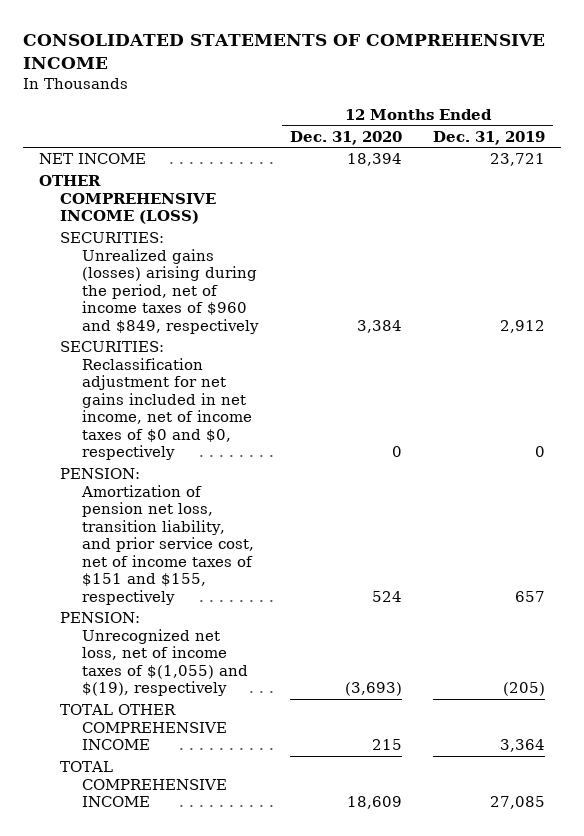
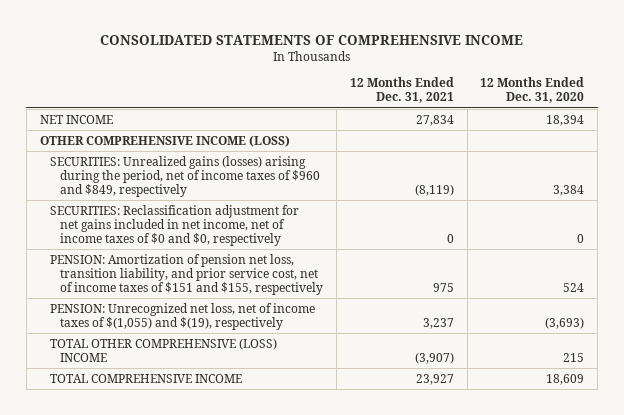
- | 12 Months Ended Dec. 31, 2020 | 12 Months Ended Dec. 31, 2019
+ | 12 Months Ended Dec. 31, 2021 | 12 Months Ended Dec. 31, 2020
- TOTAL OTHER COMPREHENSIVE INCOME | 215 | 3,364
+ TOTAL OTHER COMPREHENSIVE (LOSS) INCOME | (3,907) | 215

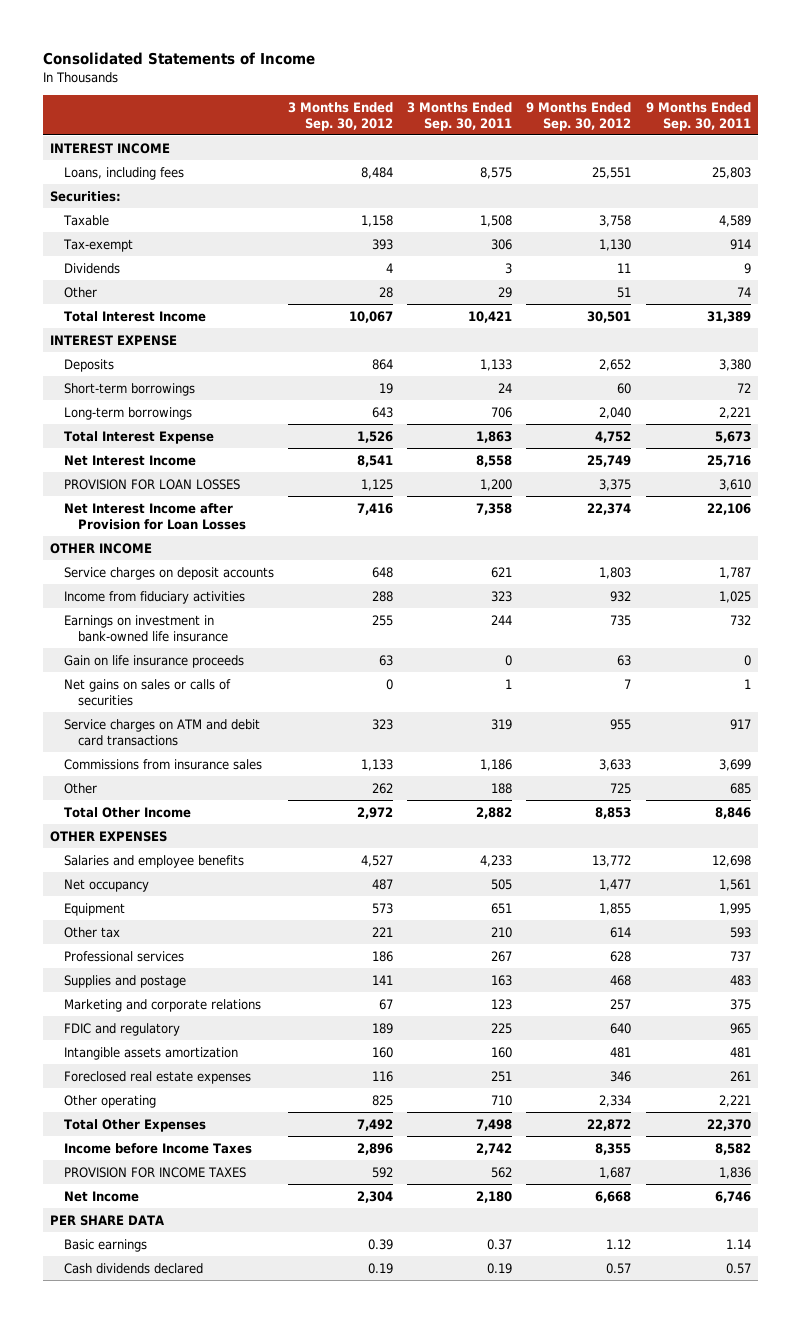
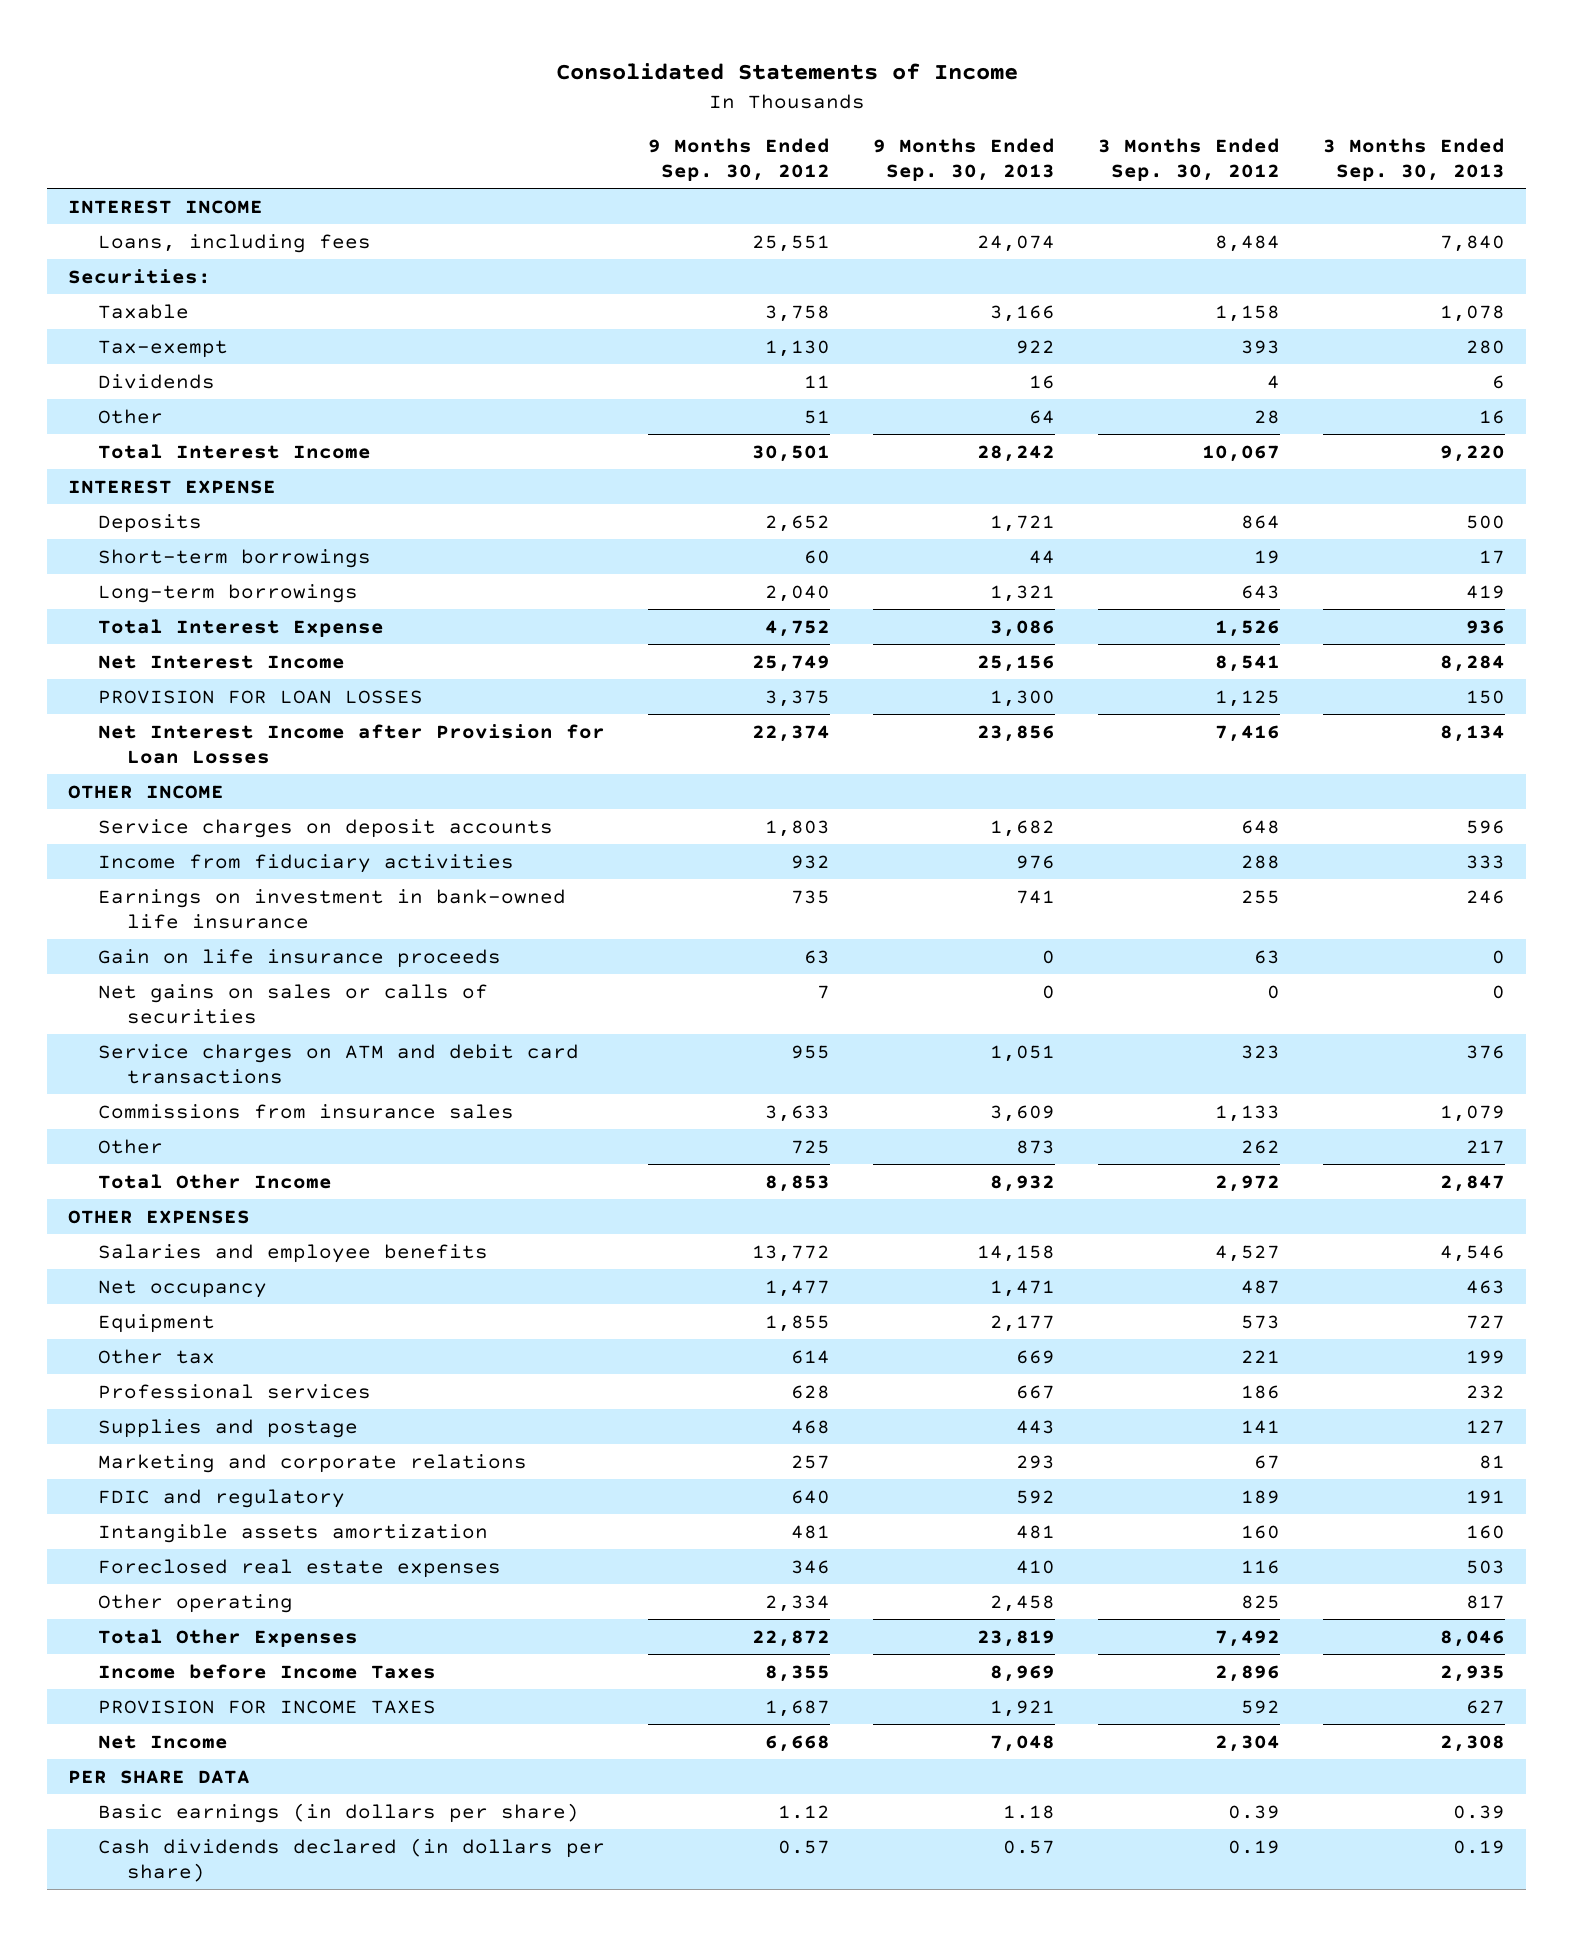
- | 3 Months Ended Sep. 30, 2012 | 3 Months Ended Sep. 30, 2011 | 9 Months Ended Sep. 30, 2012 | 9 Months Ended Sep. 30, 2011
+ | 9 Months Ended Sep. 30, 2012 | 9 Months Ended Sep. 30, 2013 | 3 Months Ended Sep. 30, 2012 | 3 Months Ended Sep. 30, 2013
- Basic earnings | 0.39 | 0.37 | 1.12 | 1.14
- Cash dividends declared | 0.19 | 0.19 | 0.57 | 0.57
+ Basic earnings (in dollars per share) | 1.12 | 1.18 | 0.39 | 0.39
+ Cash dividends declared (in dollars per share) | 0.57 | 0.57 | 0.19 | 0.19

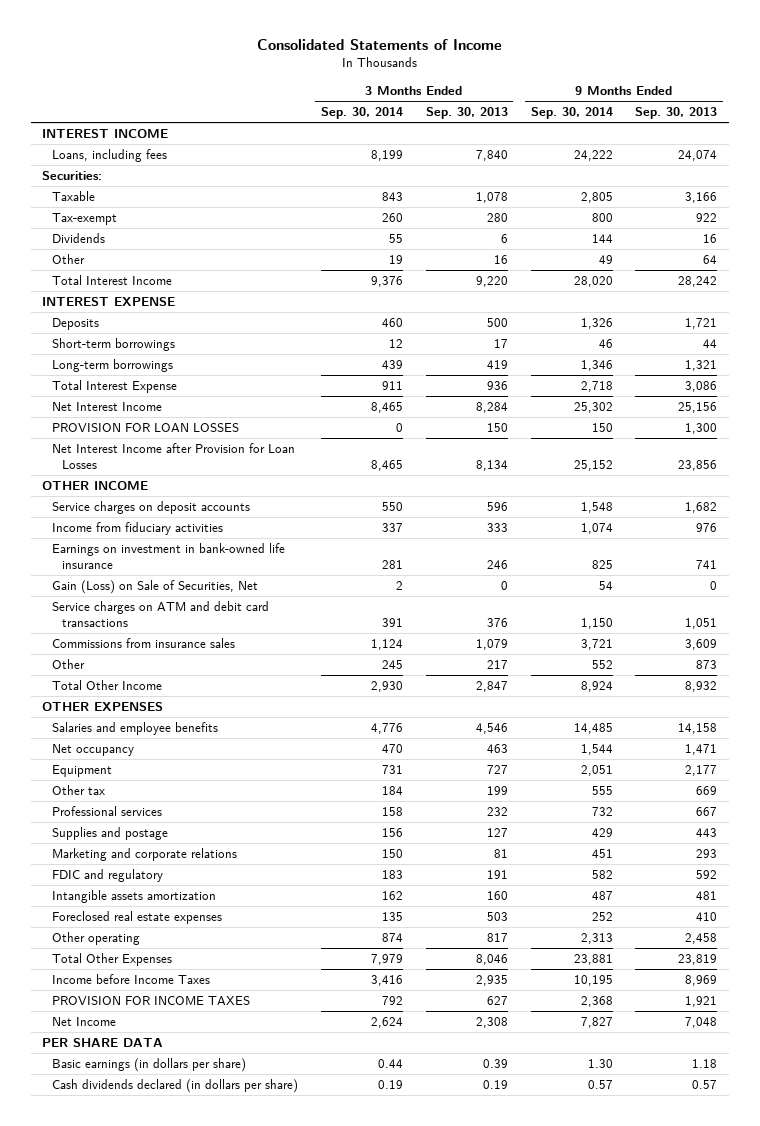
- | 9 Months Ended Sep. 30, 2012 | 9 Months Ended Sep. 30, 2013 | 3 Months Ended Sep. 30, 2012 | 3 Months Ended Sep. 30, 2013
+ | 3 Months Ended Sep. 30, 2014 | 3 Months Ended Sep. 30, 2013 | 9 Months Ended Sep. 30, 2014 | 9 Months Ended Sep. 30, 2013
- Gain on life insurance proceeds | 63 | 0 | 63 | 0
- Net gains on sales or calls of securities | 7 | 0 | 0 | 0
+ Gain (Loss) on Sale of Securities, Net | 2 | 0 | 54 | 0

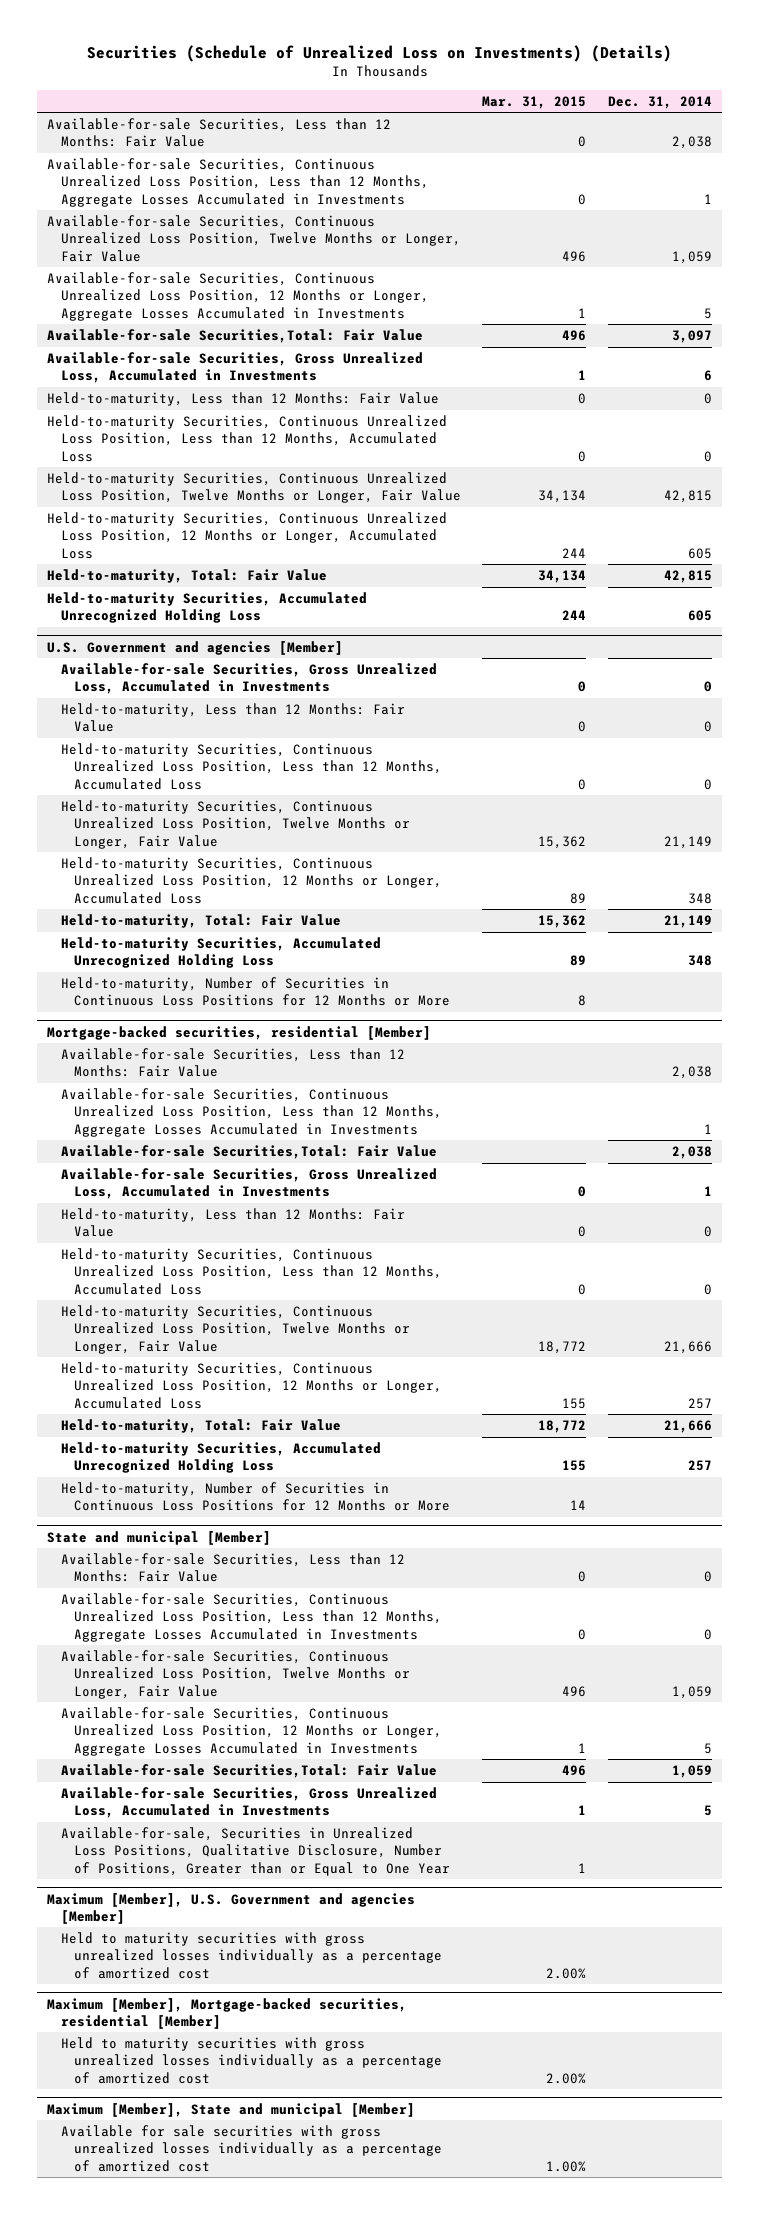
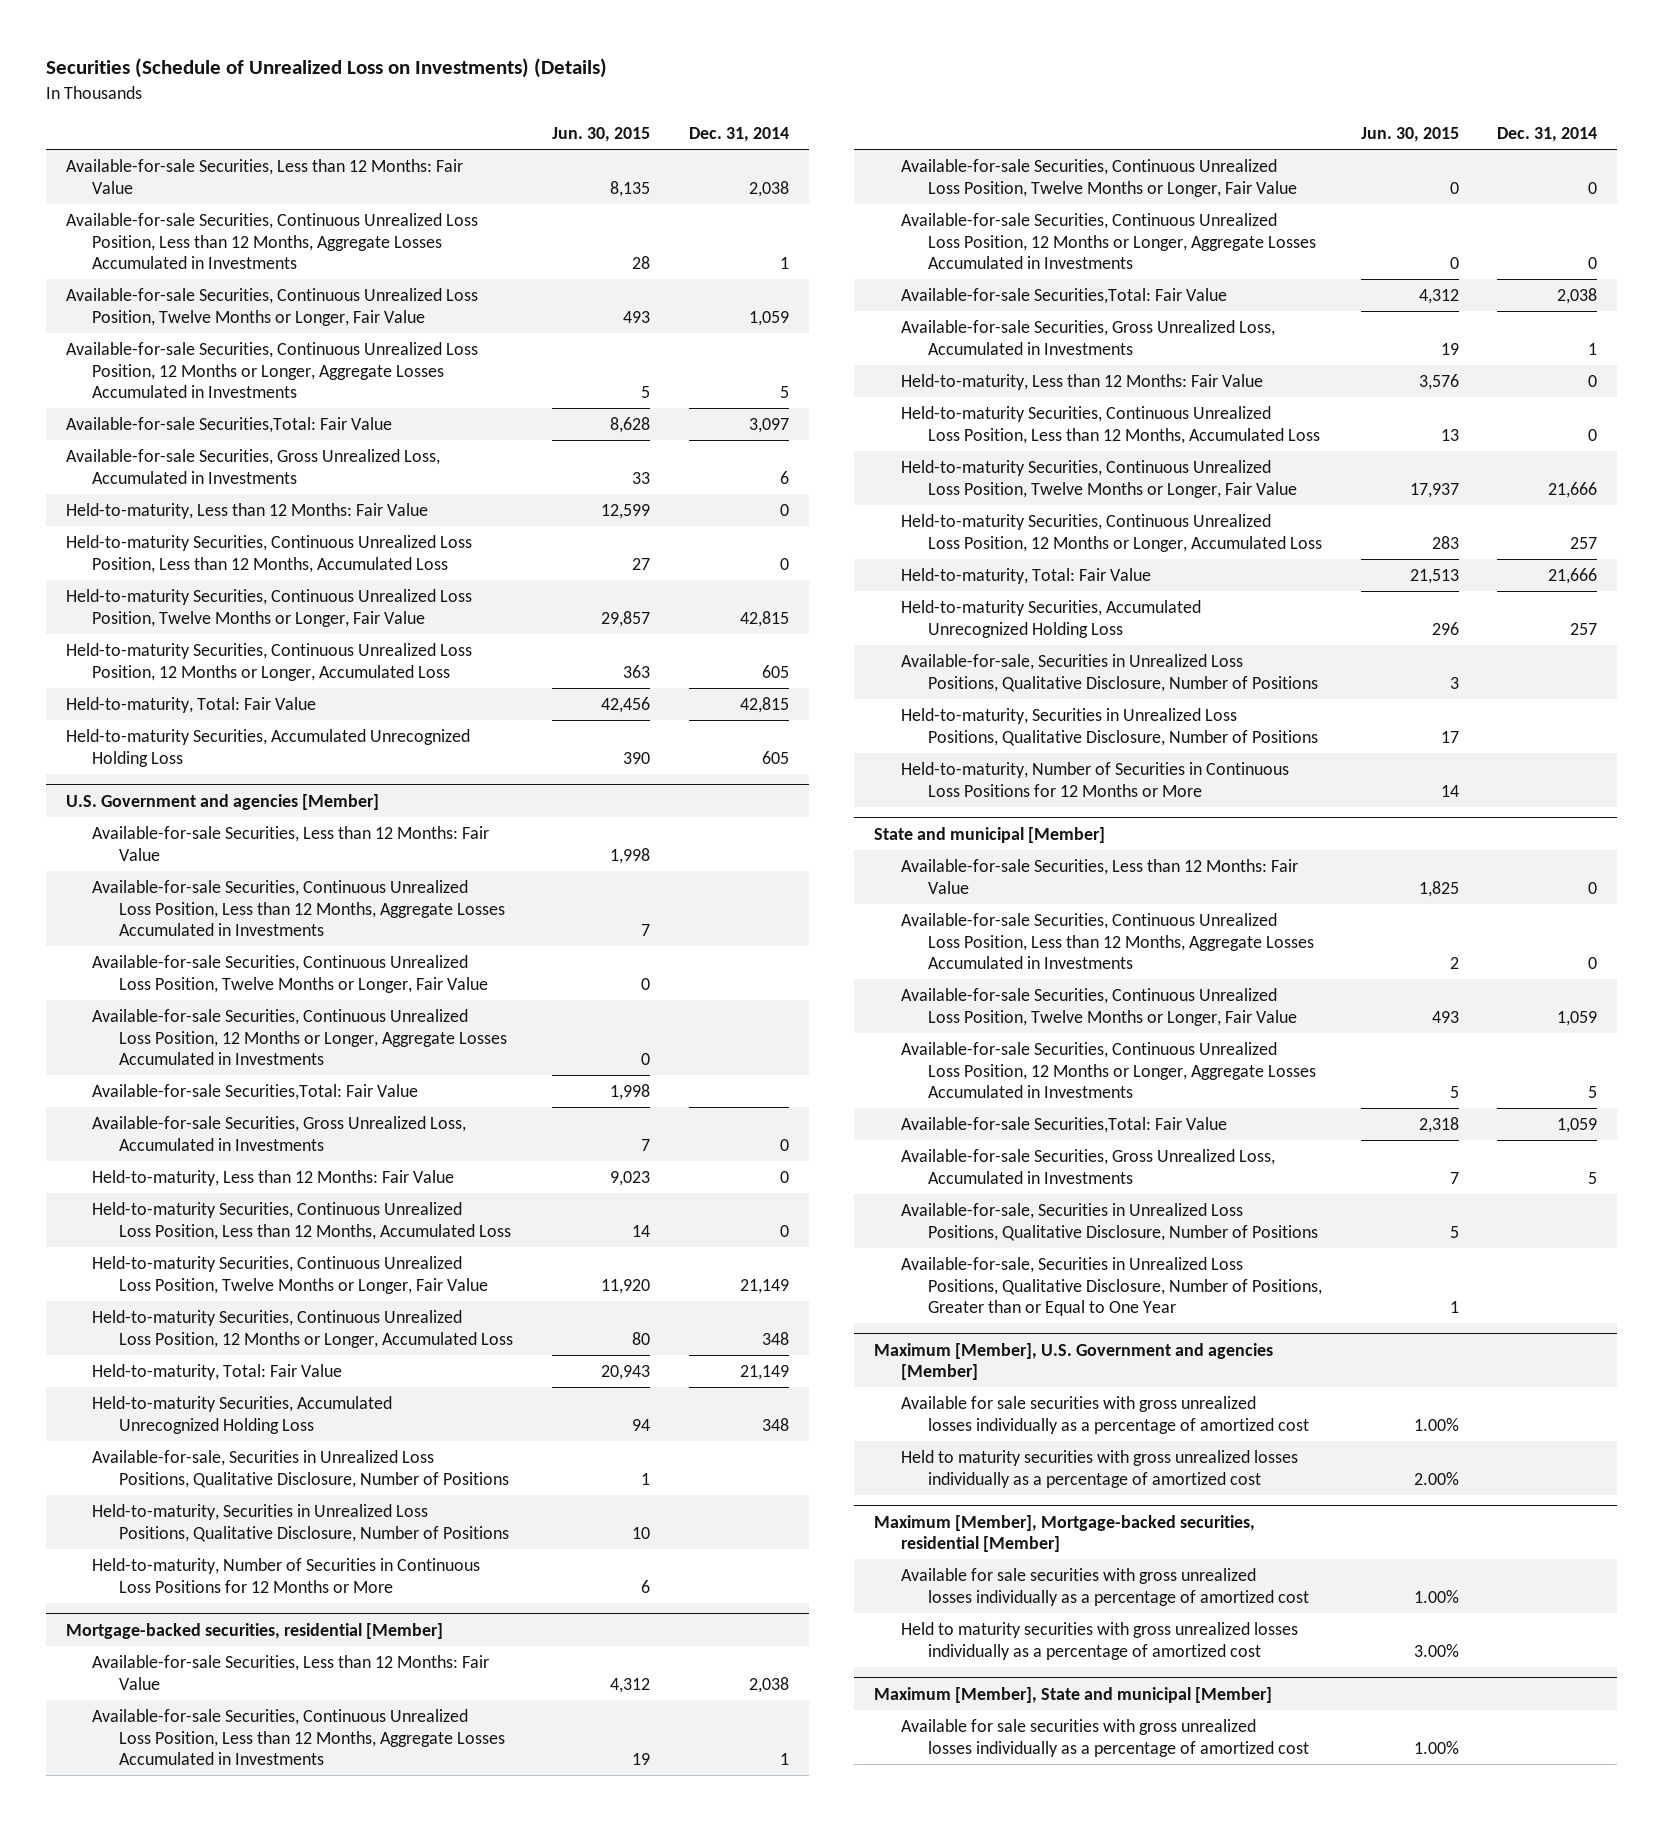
- | Mar. 31, 2015 | Dec. 31, 2014
+ | Jun. 30, 2015 | Dec. 31, 2014
@ U.S. Government and agencies [Member]
+ Available-for-sale Securities, Less than 12 Months: Fair Value | 1,998 |
+ Available-for-sale Securities, Continuous Unrealized Loss Position, Less than 12 Months, Aggregate Losses Accumulated in Investments | 7 |
+ Available-for-sale Securities, Continuous Unrealized Loss Position, Twelve Months or Longer, Fair Value | 0 |
+ Available-for-sale Securities, Continuous Unrealized Loss Position, 12 Months or Longer, Aggregate Losses Accumulated in Investments | 0 |
+ Available-for-sale Securities,Total: Fair Value | 1,998 |
+ Available-for-sale, Securities in Unrealized Loss Positions, Qualitative Disclosure, Number of Positions | 1 |
+ Held-to-maturity, Securities in Unrealized Loss Positions, Qualitative Disclosure, Number of Positions | 10 |
@ Mortgage-backed securities, residential [Member]
+ Available-for-sale Securities, Continuous Unrealized Loss Position, Twelve Months or Longer, Fair Value | 0 | 0
+ Available-for-sale Securities, Continuous Unrealized Loss Position, 12 Months or Longer, Aggregate Losses Accumulated in Investments | 0 | 0
+ Available-for-sale, Securities in Unrealized Loss Positions, Qualitative Disclosure, Number of Positions | 3 |
+ Held-to-maturity, Securities in Unrealized Loss Positions, Qualitative Disclosure, Number of Positions | 17 |
@ State and municipal [Member]
+ Available-for-sale, Securities in Unrealized Loss Positions, Qualitative Disclosure, Number of Positions | 5 |
@ Maximum [Member], U.S. Government and agencies [Member]
+ Available for sale securities with gross unrealized losses individually as a percentage of amortized cost | 1.00% |
@ Maximum [Member], Mortgage-backed securities, residential [Member]
+ Available for sale securities with gross unrealized losses individually as a percentage of amortized cost | 1.00% |

